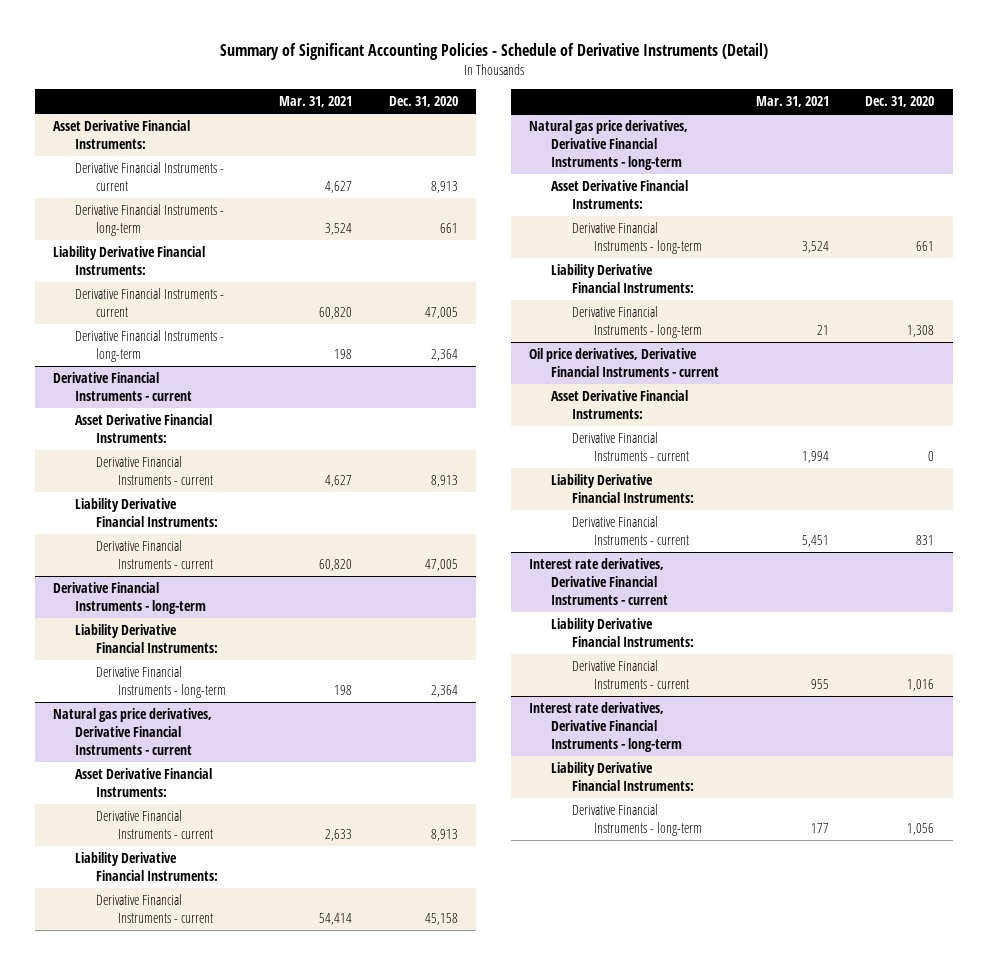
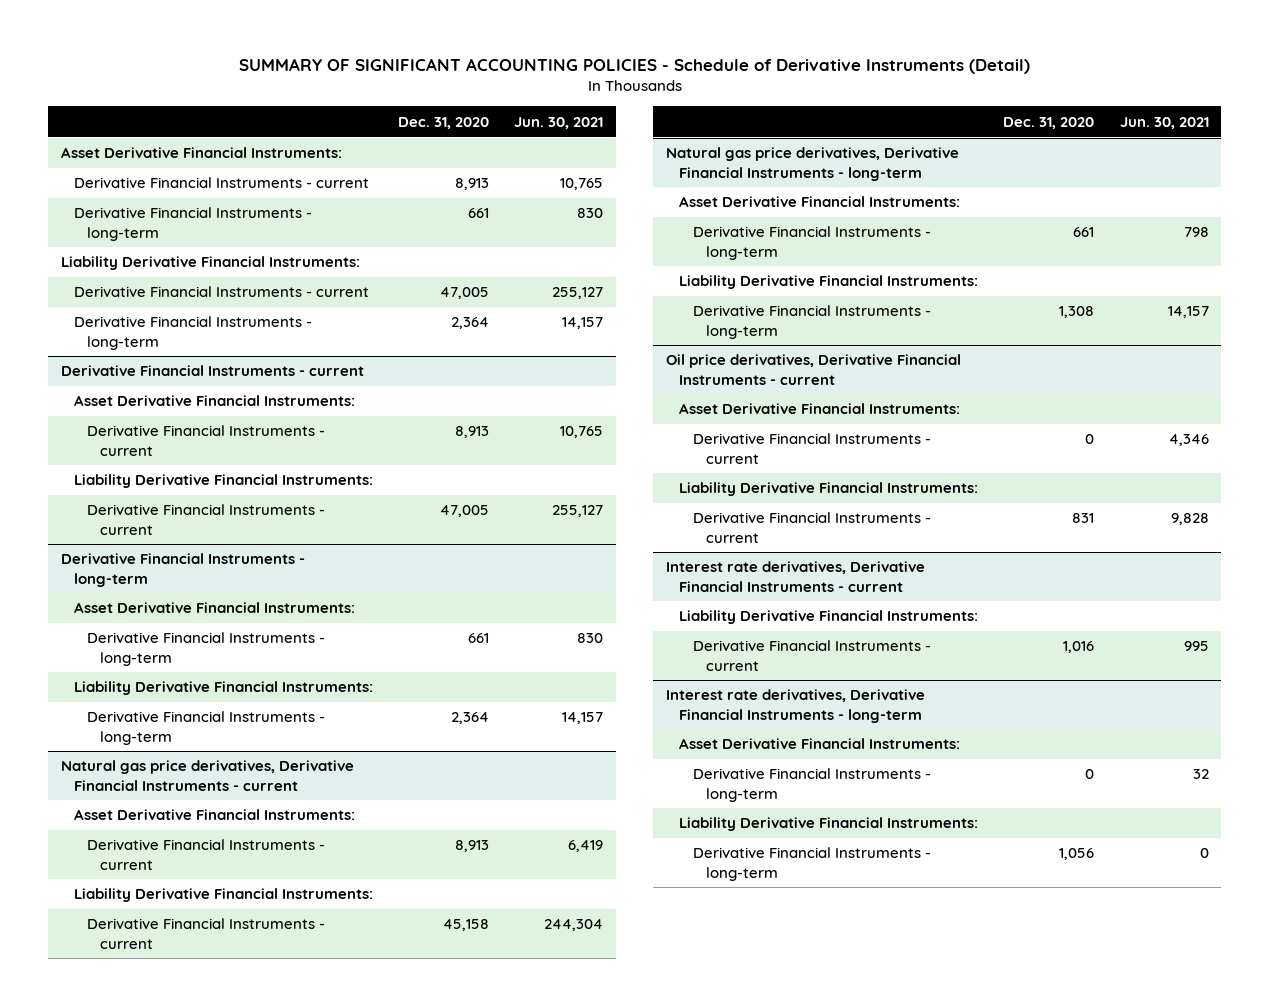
- Summary of Significant Accounting Policies - Schedule of Derivative Instruments (Detail)
+ SUMMARY OF SIGNIFICANT ACCOUNTING POLICIES - Schedule of Derivative Instruments (Detail)
- | Mar. 31, 2021 | Dec. 31, 2020
+ | Dec. 31, 2020 | Jun. 30, 2021
@ Derivative Financial Instruments - long-term
+ Asset Derivative Financial Instruments:
+ Derivative Financial Instruments - long-term | 661 | 830
@ Interest rate derivatives, Derivative Financial Instruments - long-term
+ Asset Derivative Financial Instruments:
+ Derivative Financial Instruments - long-term | 0 | 32

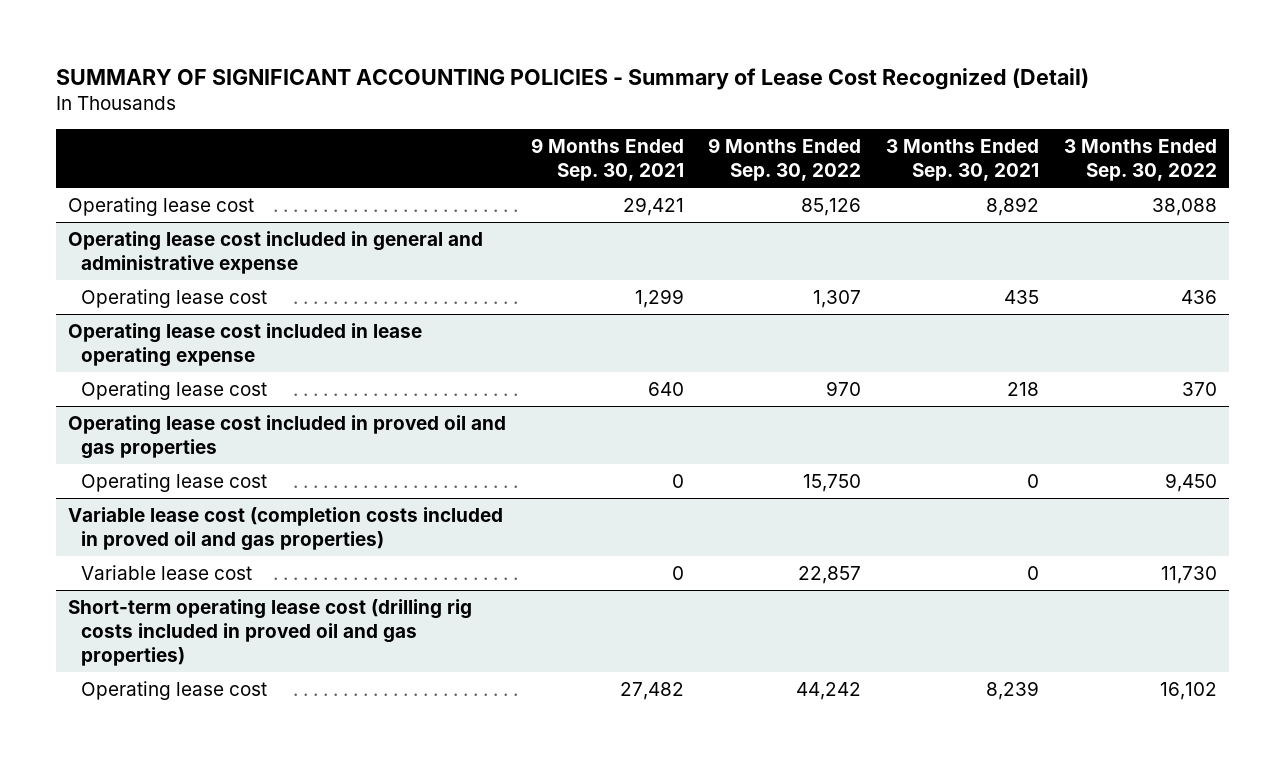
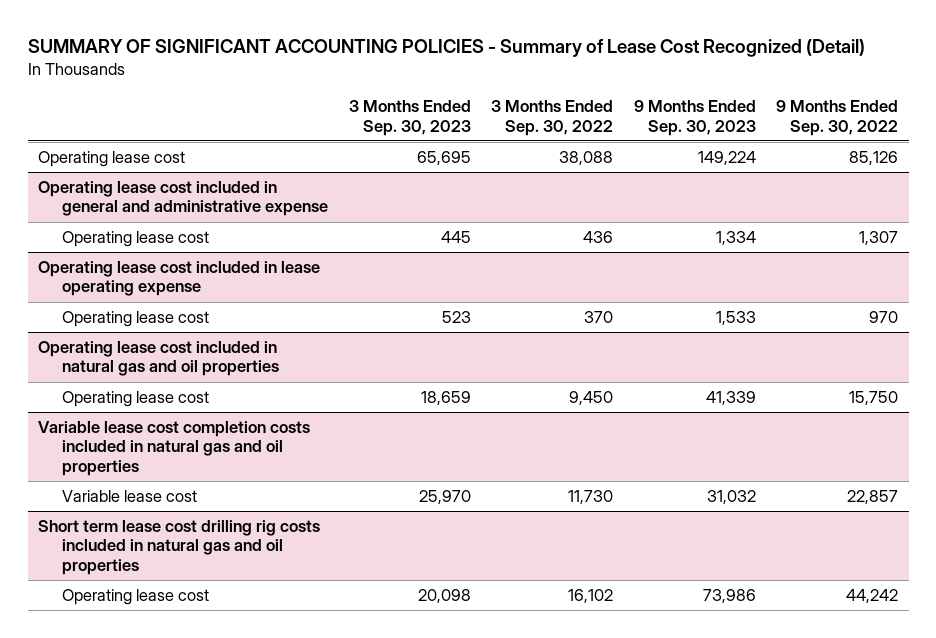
- | 9 Months Ended Sep. 30, 2021 | 9 Months Ended Sep. 30, 2022 | 3 Months Ended Sep. 30, 2021 | 3 Months Ended Sep. 30, 2022
+ | 3 Months Ended Sep. 30, 2023 | 3 Months Ended Sep. 30, 2022 | 9 Months Ended Sep. 30, 2023 | 9 Months Ended Sep. 30, 2022
- Operating lease cost included in proved oil and gas properties
+ Operating lease cost included in natural gas and oil properties
- Variable lease cost (completion costs included in proved oil and gas properties)
+ Variable lease cost completion costs included in natural gas and oil properties
- Short-term operating lease cost (drilling rig costs included in proved oil and gas properties)
+ Short term lease cost drilling rig costs included in natural gas and oil properties

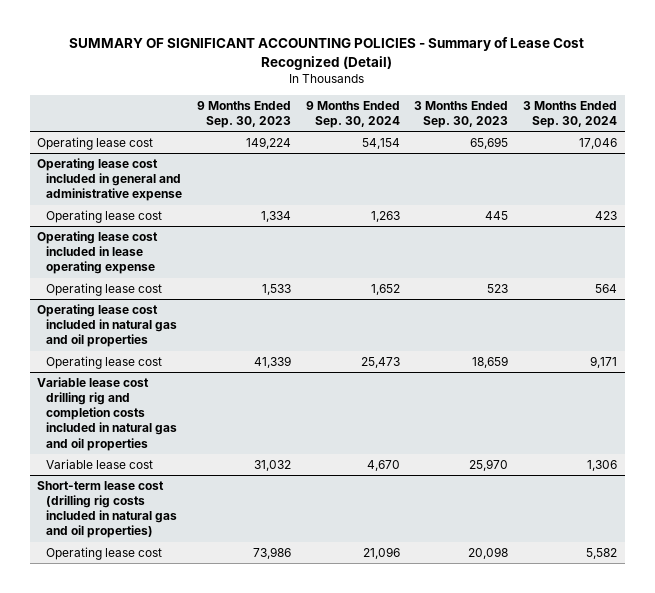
- | 3 Months Ended Sep. 30, 2023 | 3 Months Ended Sep. 30, 2022 | 9 Months Ended Sep. 30, 2023 | 9 Months Ended Sep. 30, 2022
+ | 9 Months Ended Sep. 30, 2023 | 9 Months Ended Sep. 30, 2024 | 3 Months Ended Sep. 30, 2023 | 3 Months Ended Sep. 30, 2024
- Variable lease cost completion costs included in natural gas and oil properties
+ Variable lease cost drilling rig and completion costs included in natural gas and oil properties
- Short term lease cost drilling rig costs included in natural gas and oil properties
+ Short-term lease cost (drilling rig costs included in natural gas and oil properties)

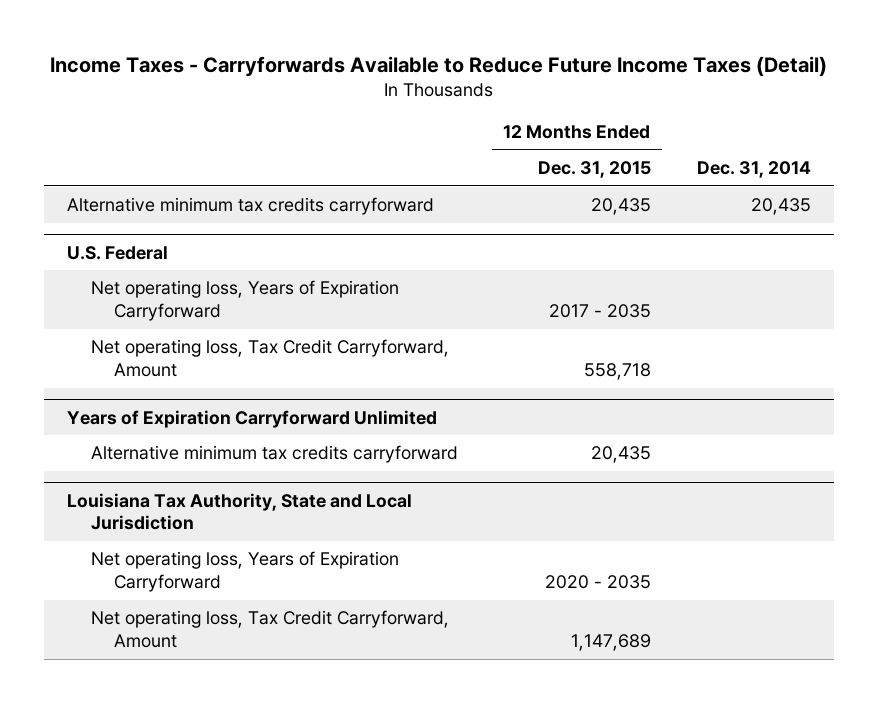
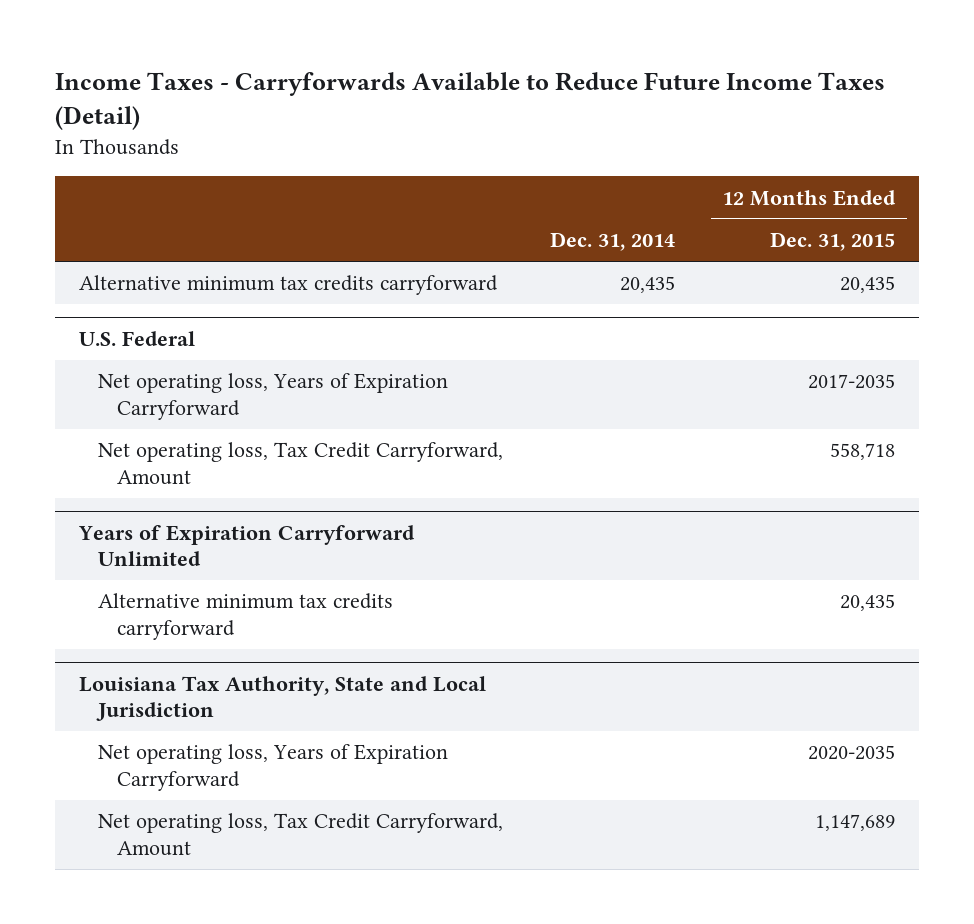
- | 12 Months Ended Dec. 31, 2015 | Dec. 31, 2014
+ | Dec. 31, 2014 | 12 Months Ended Dec. 31, 2015
@ U.S. Federal
- Net operating loss, Years of Expiration Carryforward | 2017 - 2035 |
+ Net operating loss, Years of Expiration Carryforward | | 2017-2035
@ Louisiana Tax Authority, State and Local Jurisdiction
- Net operating loss, Years of Expiration Carryforward | 2020 - 2035 |
+ Net operating loss, Years of Expiration Carryforward | | 2020-2035

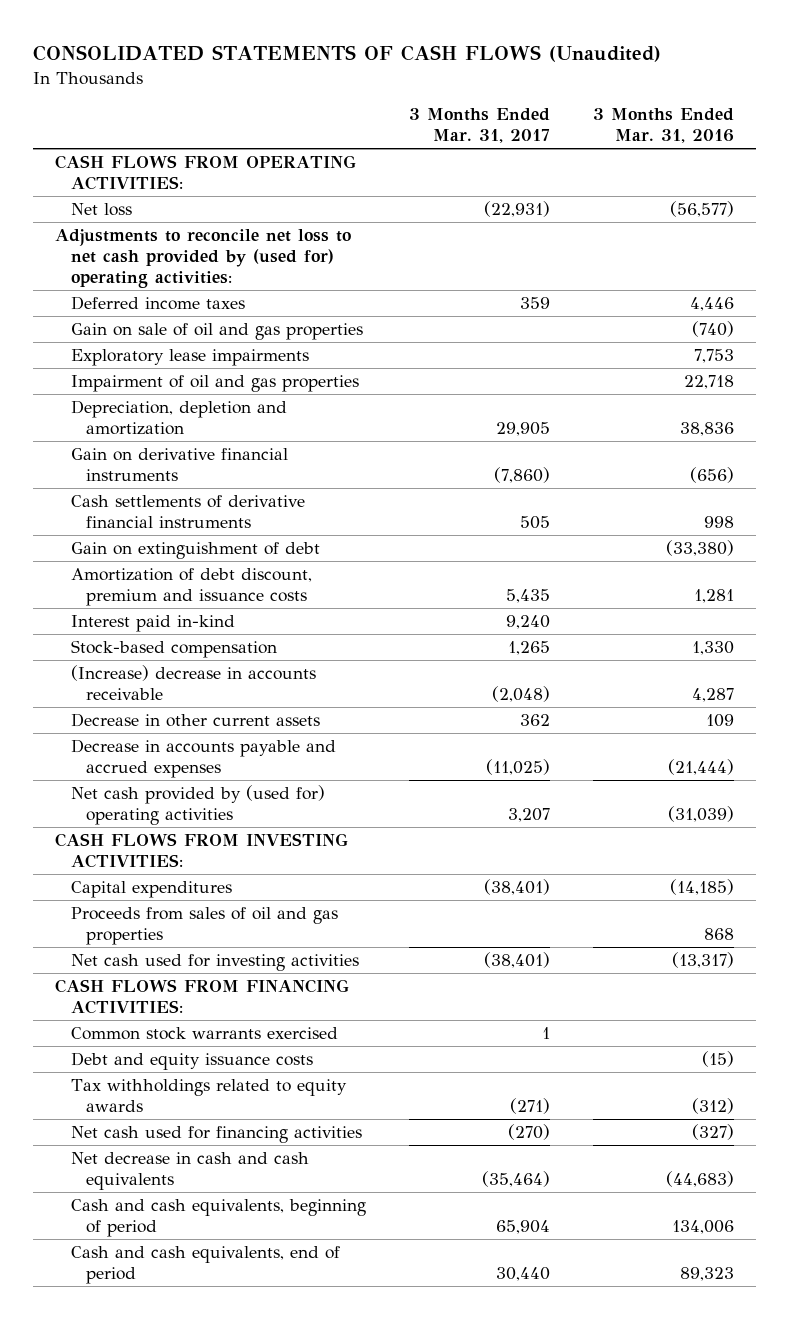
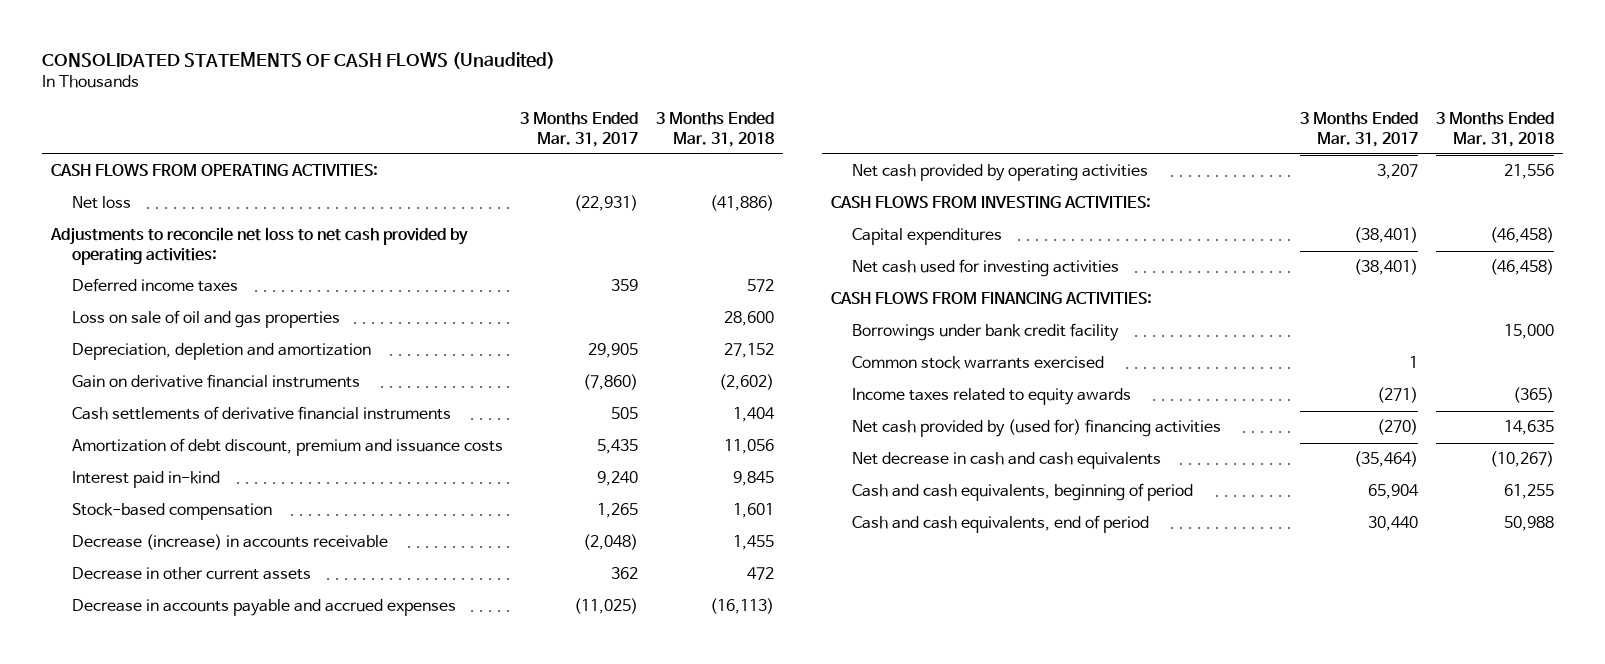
- | 3 Months Ended Mar. 31, 2017 | 3 Months Ended Mar. 31, 2016
+ | 3 Months Ended Mar. 31, 2017 | 3 Months Ended Mar. 31, 2018
- Adjustments to reconcile net loss to net cash provided by (used for) operating activities:
+ Adjustments to reconcile net loss to net cash provided by operating activities:
- Gain on sale of oil and gas properties | | (740)
- Exploratory lease impairments | | 7,753
- Impairment of oil and gas properties | | 22,718
+ Loss on sale of oil and gas properties | | 28,600
- Gain on extinguishment of debt | | (33,380)
- (Increase) decrease in accounts receivable | (2,048) | 4,287
+ Decrease (increase) in accounts receivable | (2,048) | 1,455
- Net cash provided by (used for) operating activities | 3,207 | (31,039)
+ Net cash provided by operating activities | 3,207 | 21,556
- Proceeds from sales of oil and gas properties | | 868
+ Borrowings under bank credit facility | | 15,000
- Debt and equity issuance costs | | (15)
- Tax withholdings related to equity awards | (271) | (312)
- Net cash used for financing activities | (270) | (327)
+ Income taxes related to equity awards | (271) | (365)
+ Net cash provided by (used for) financing activities | (270) | 14,635

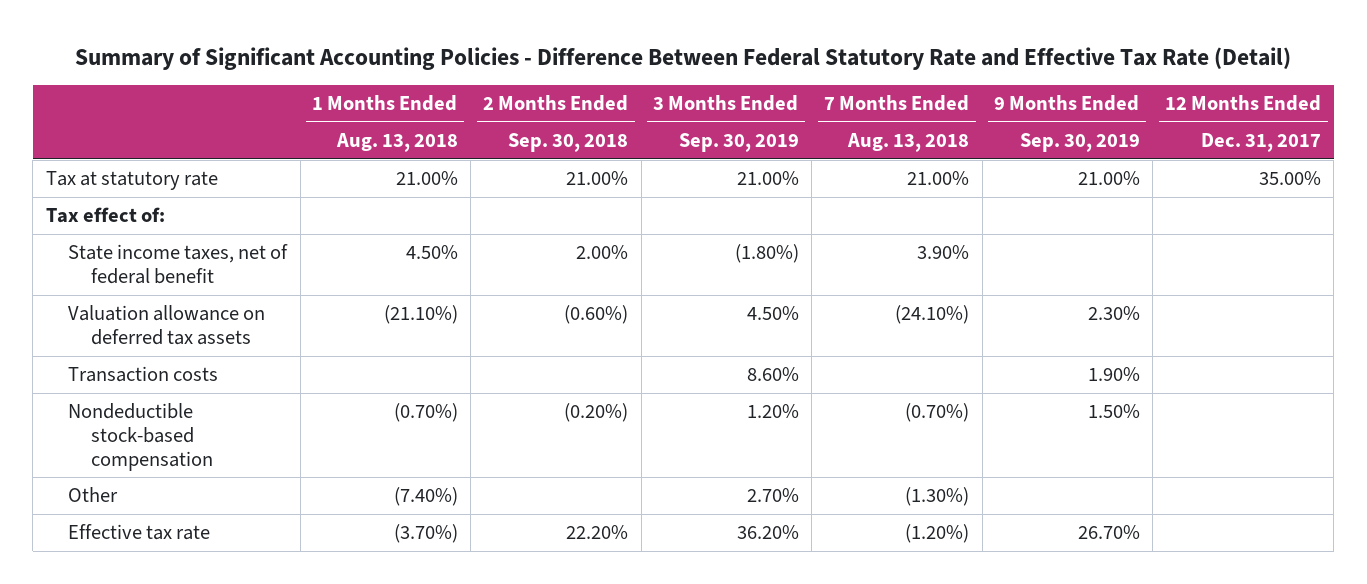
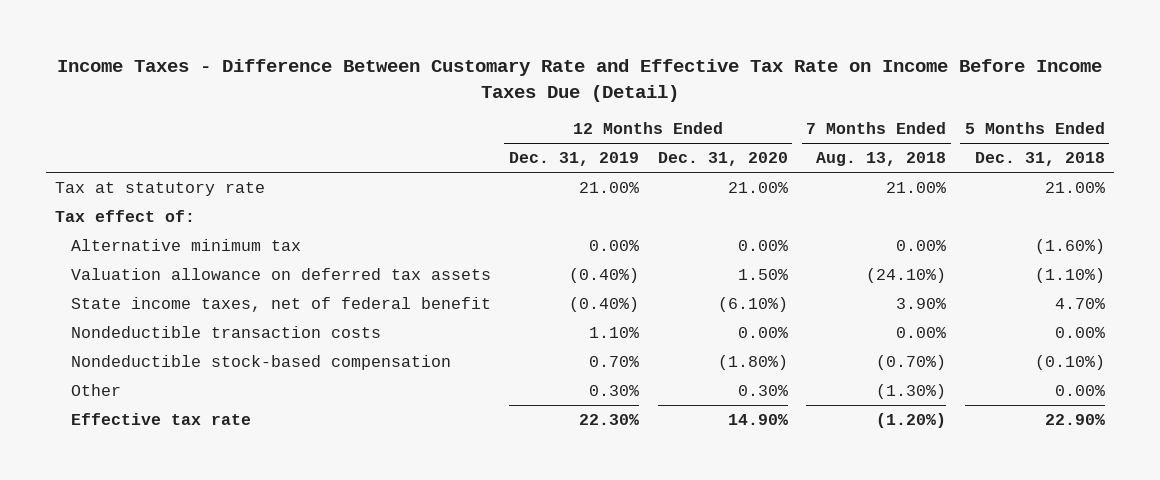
- Summary of Significant Accounting Policies - Difference Between Federal Statutory Rate and Effective Tax Rate (Detail)
+ Income Taxes - Difference Between Customary Rate and Effective Tax Rate on Income Before Income Taxes Due (Detail)
- | 1 Months Ended Aug. 13, 2018 | 2 Months Ended Sep. 30, 2018 | 3 Months Ended Sep. 30, 2019 | 7 Months Ended Aug. 13, 2018 | 9 Months Ended Sep. 30, 2019 | 12 Months Ended Dec. 31, 2017
+ | 12 Months Ended Dec. 31, 2019 | 12 Months Ended Dec. 31, 2020 | 7 Months Ended Aug. 13, 2018 | 5 Months Ended Dec. 31, 2018
+ Alternative minimum tax | 0.00% | 0.00% | 0.00% | (1.60%)
- Transaction costs | | | 8.60% | | 1.90% |
moved down: State income taxes, net of federal benefit | (0.40%) | (6.10%) | 3.90% | 4.70%
+ Nondeductible transaction costs | 1.10% | 0.00% | 0.00% | 0.00%

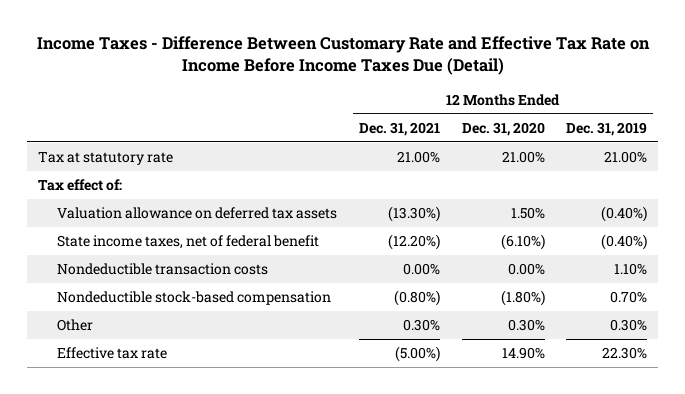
- | 12 Months Ended Dec. 31, 2019 | 12 Months Ended Dec. 31, 2020 | 7 Months Ended Aug. 13, 2018 | 5 Months Ended Dec. 31, 2018
+ | 12 Months Ended Dec. 31, 2021 | 12 Months Ended Dec. 31, 2020 | 12 Months Ended Dec. 31, 2019
- Alternative minimum tax | 0.00% | 0.00% | 0.00% | (1.60%)

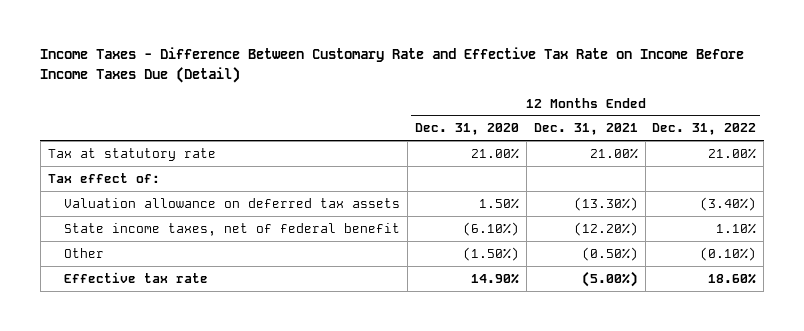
- | 12 Months Ended Dec. 31, 2021 | 12 Months Ended Dec. 31, 2020 | 12 Months Ended Dec. 31, 2019
+ | 12 Months Ended Dec. 31, 2020 | 12 Months Ended Dec. 31, 2021 | 12 Months Ended Dec. 31, 2022
- Nondeductible transaction costs | 0.00% | 0.00% | 1.10%
- Nondeductible stock-based compensation | (0.80%) | (1.80%) | 0.70%
- Other | 0.30% | 0.30% | 0.30%
+ Other | (1.50%) | (0.50%) | (0.10%)

